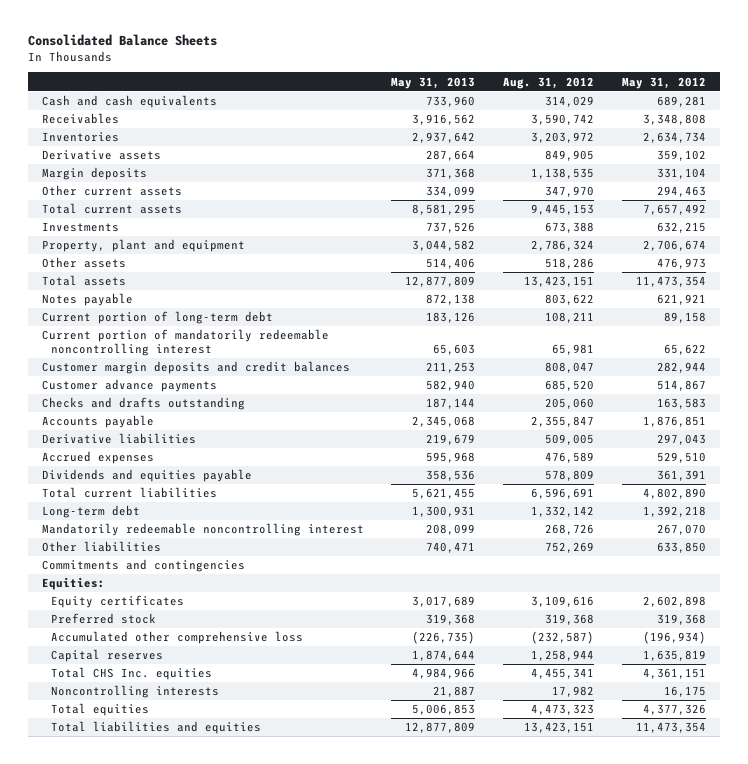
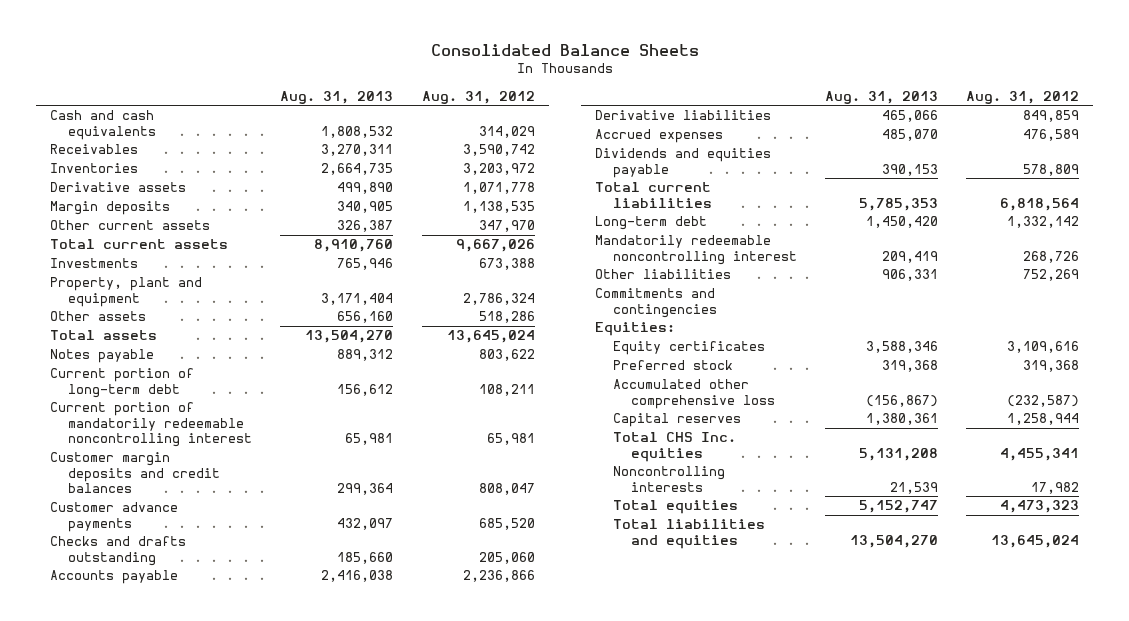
- | May 31, 2013 | Aug. 31, 2012 | May 31, 2012
+ | Aug. 31, 2013 | Aug. 31, 2012
- Derivative assets | 287,664 | 849,905 | 359,102
+ Derivative assets | 499,890 | 1,071,778
- Total current assets | 8,581,295 | 9,445,153 | 7,657,492
+ Total current assets | 8,910,760 | 9,667,026
- Total assets | 12,877,809 | 13,423,151 | 11,473,354
+ Total assets | 13,504,270 | 13,645,024
- Accounts payable | 2,345,068 | 2,355,847 | 1,876,851
- Derivative liabilities | 219,679 | 509,005 | 297,043
+ Accounts payable | 2,416,038 | 2,236,866
+ Derivative liabilities | 465,066 | 849,859
- Total current liabilities | 5,621,455 | 6,596,691 | 4,802,890
+ Total current liabilities | 5,785,353 | 6,818,564
- Total liabilities and equities | 12,877,809 | 13,423,151 | 11,473,354
+ Total liabilities and equities | 13,504,270 | 13,645,024

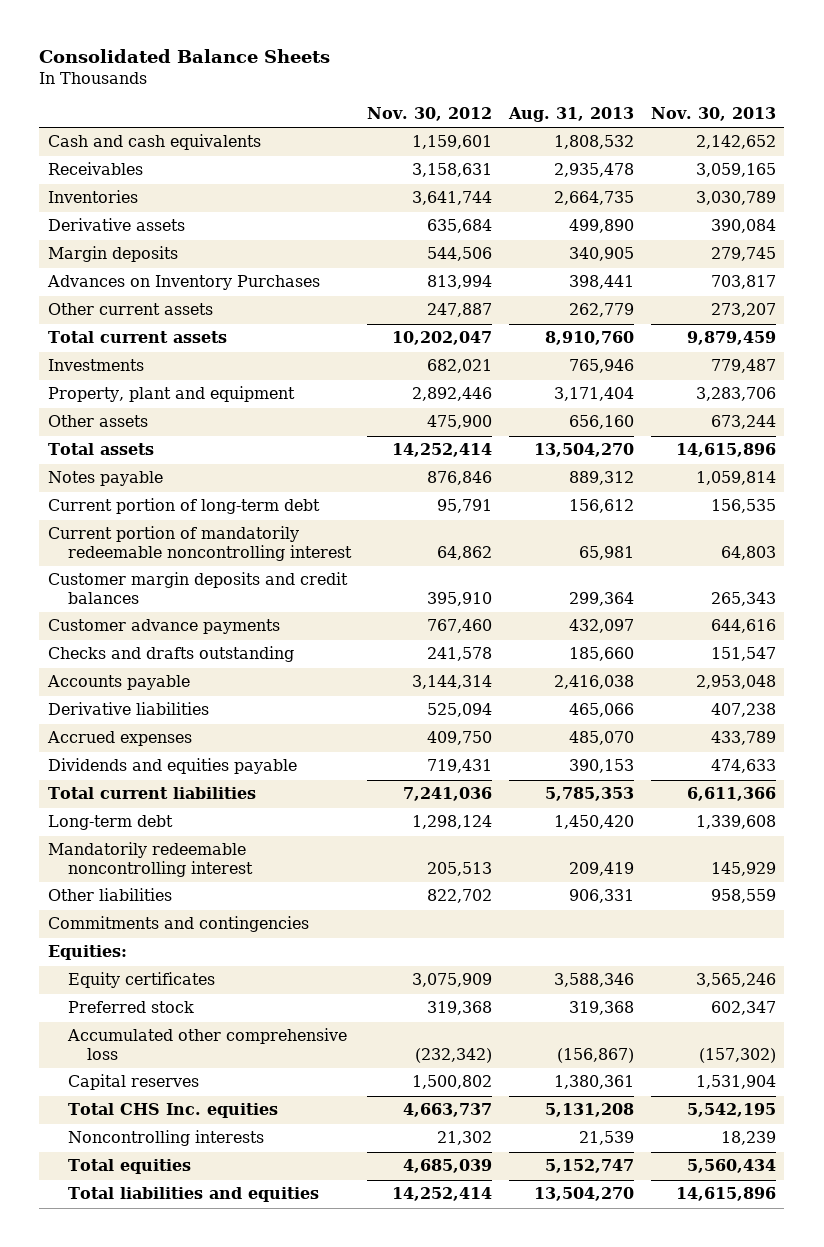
- | Aug. 31, 2013 | Aug. 31, 2012
+ | Nov. 30, 2012 | Aug. 31, 2013 | Nov. 30, 2013
- Receivables | 3,270,311 | 3,590,742
+ Receivables | 3,158,631 | 2,935,478 | 3,059,165
- Other current assets | 326,387 | 347,970
+ Advances on Inventory Purchases | 813,994 | 398,441 | 703,817
+ Other current assets | 247,887 | 262,779 | 273,207

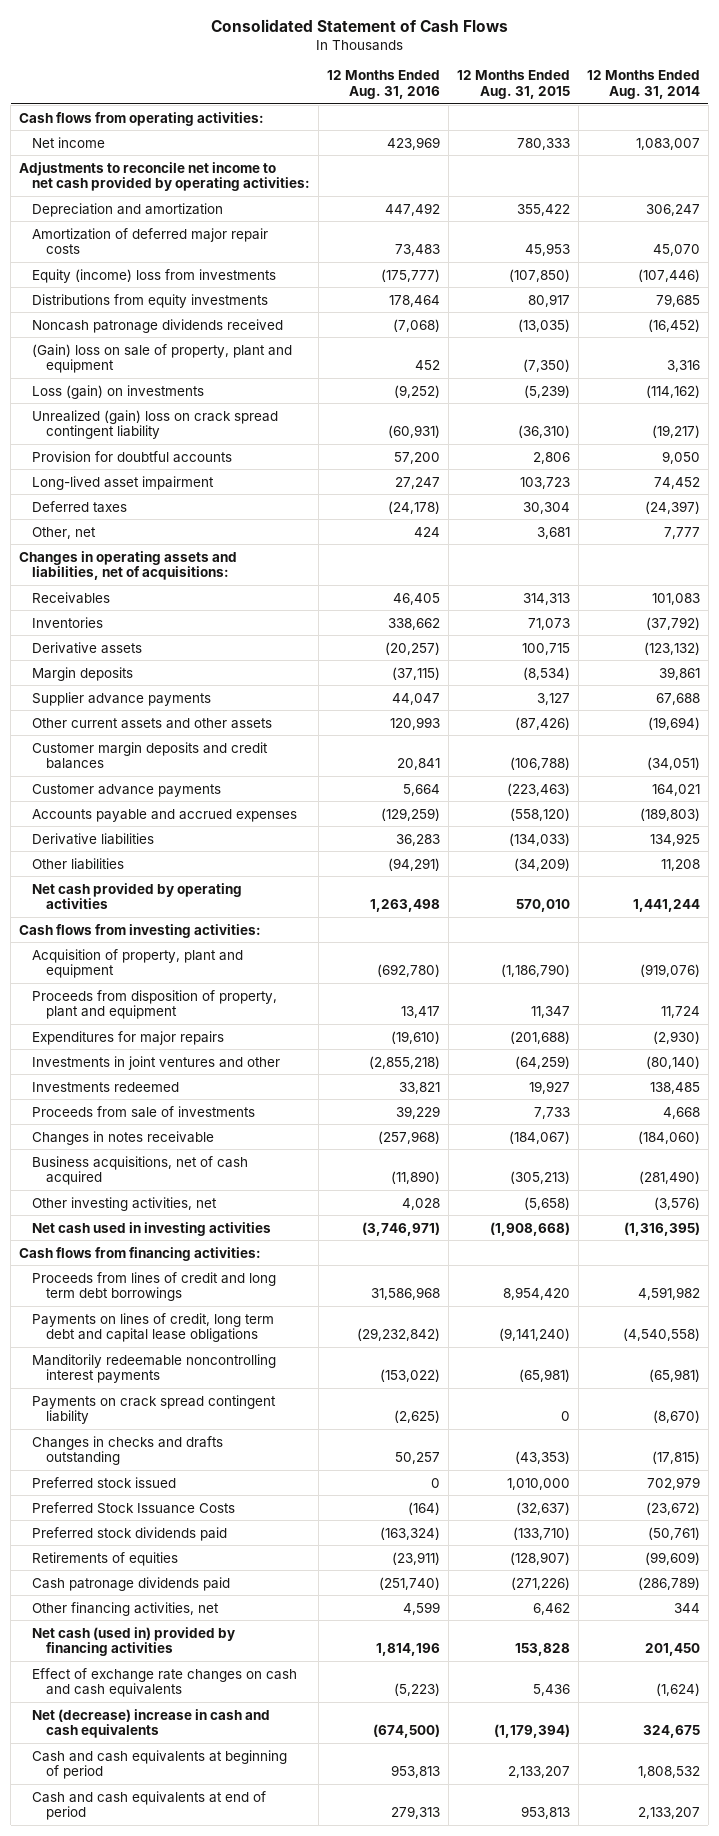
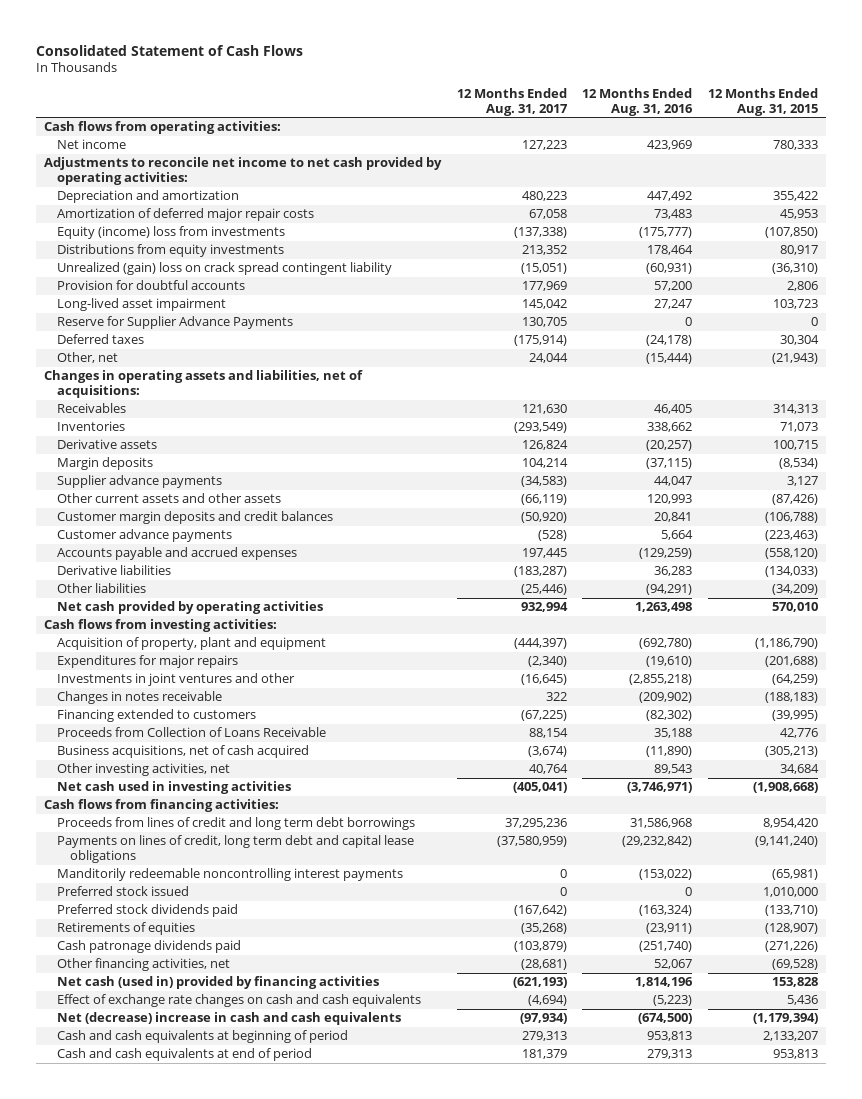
- | 12 Months Ended Aug. 31, 2016 | 12 Months Ended Aug. 31, 2015 | 12 Months Ended Aug. 31, 2014
+ | 12 Months Ended Aug. 31, 2017 | 12 Months Ended Aug. 31, 2016 | 12 Months Ended Aug. 31, 2015
- Noncash patronage dividends received | (7,068) | (13,035) | (16,452)
- (Gain) loss on sale of property, plant and equipment | 452 | (7,350) | 3,316
- Loss (gain) on investments | (9,252) | (5,239) | (114,162)
+ Reserve for Supplier Advance Payments | 130,705 | 0 | 0
- Other, net | 424 | 3,681 | 7,777
+ Other, net | 24,044 | (15,444) | (21,943)
- Proceeds from disposition of property, plant and equipment | 13,417 | 11,347 | 11,724
- Investments redeemed | 33,821 | 19,927 | 138,485
- Proceeds from sale of investments | 39,229 | 7,733 | 4,668
- Changes in notes receivable | (257,968) | (184,067) | (184,060)
+ Changes in notes receivable | 322 | (209,902) | (188,183)
+ Financing extended to customers | (67,225) | (82,302) | (39,995)
+ Proceeds from Collection of Loans Receivable | 88,154 | 35,188 | 42,776
- Other investing activities, net | 4,028 | (5,658) | (3,576)
+ Other investing activities, net | 40,764 | 89,543 | 34,684
- Payments on crack spread contingent liability | (2,625) | 0 | (8,670)
- Changes in checks and drafts outstanding | 50,257 | (43,353) | (17,815)
- Preferred Stock Issuance Costs | (164) | (32,637) | (23,672)
- Other financing activities, net | 4,599 | 6,462 | 344
+ Other financing activities, net | (28,681) | 52,067 | (69,528)

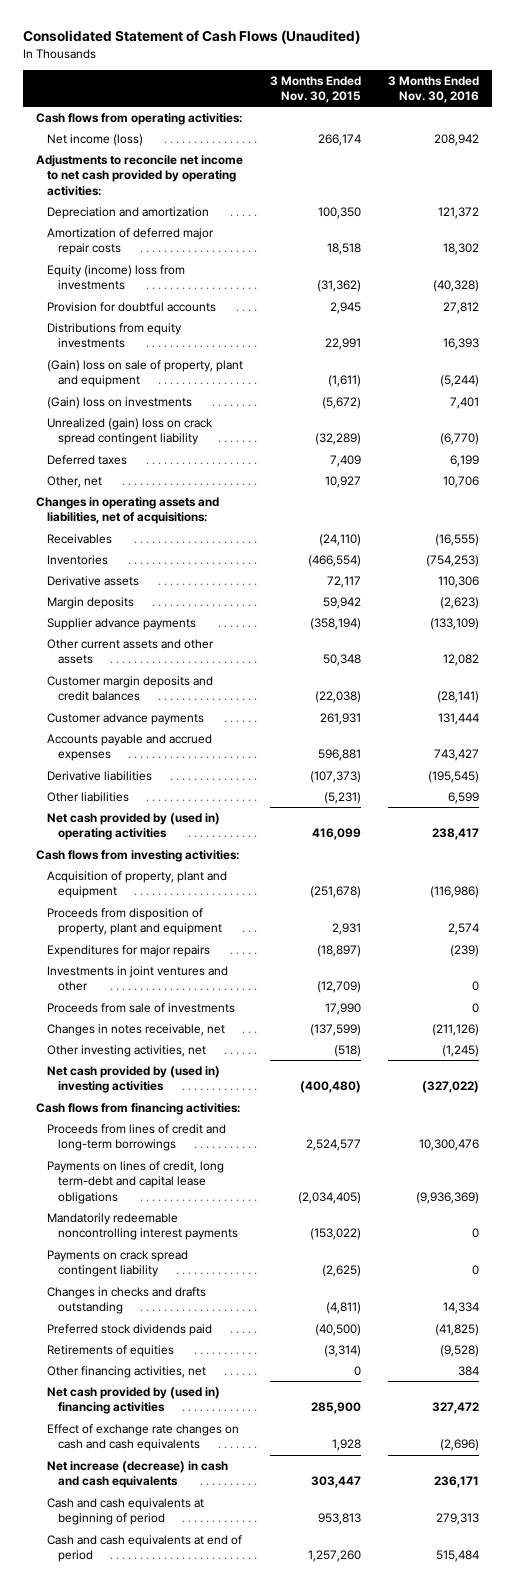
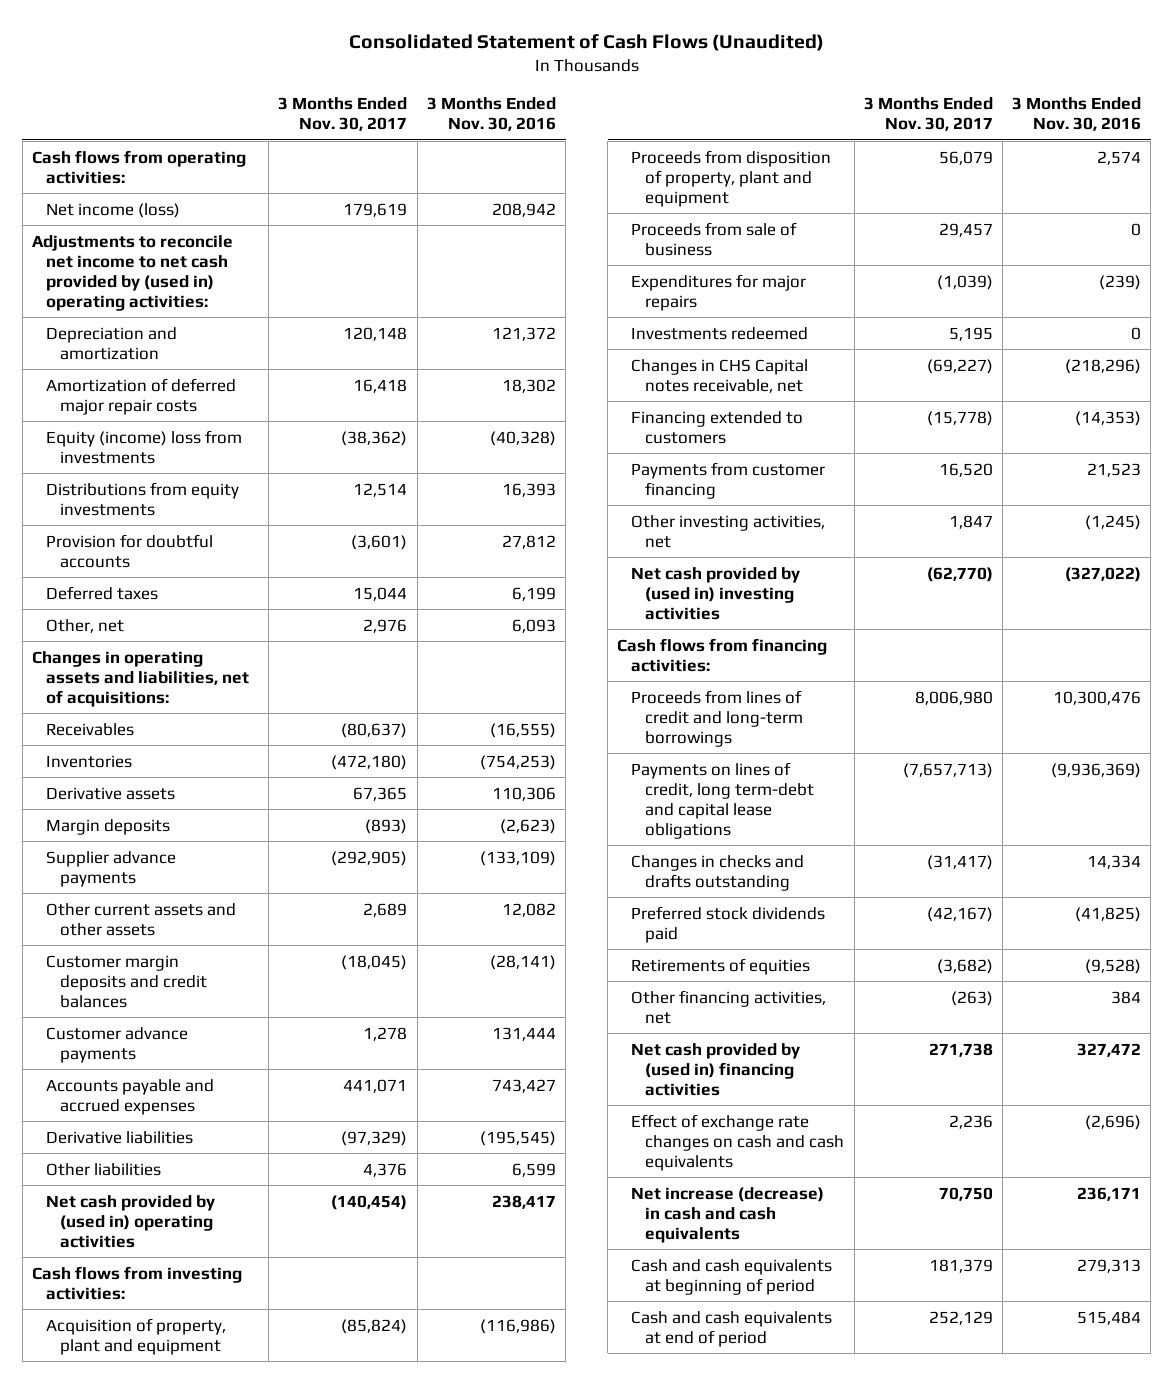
- | 3 Months Ended Nov. 30, 2015 | 3 Months Ended Nov. 30, 2016
+ | 3 Months Ended Nov. 30, 2017 | 3 Months Ended Nov. 30, 2016
- Adjustments to reconcile net income to net cash provided by operating activities:
+ Adjustments to reconcile net income to net cash provided by (used in) operating activities:
- (Gain) loss on sale of property, plant and equipment | (1,611) | (5,244)
- (Gain) loss on investments | (5,672) | 7,401
- Unrealized (gain) loss on crack spread contingent liability | (32,289) | (6,770)
moved down: Provision for doubtful accounts | (3,601) | 27,812
- Other, net | 10,927 | 10,706
+ Other, net | 2,976 | 6,093
+ Proceeds from sale of business | 29,457 | 0
- Investments in joint ventures and other | (12,709) | 0
- Proceeds from sale of investments | 17,990 | 0
- Changes in notes receivable, net | (137,599) | (211,126)
+ Investments redeemed | 5,195 | 0
+ Changes in CHS Capital notes receivable, net | (69,227) | (218,296)
+ Financing extended to customers | (15,778) | (14,353)
+ Payments from customer financing | 16,520 | 21,523
- Mandatorily redeemable noncontrolling interest payments | (153,022) | 0
- Payments on crack spread contingent liability | (2,625) | 0

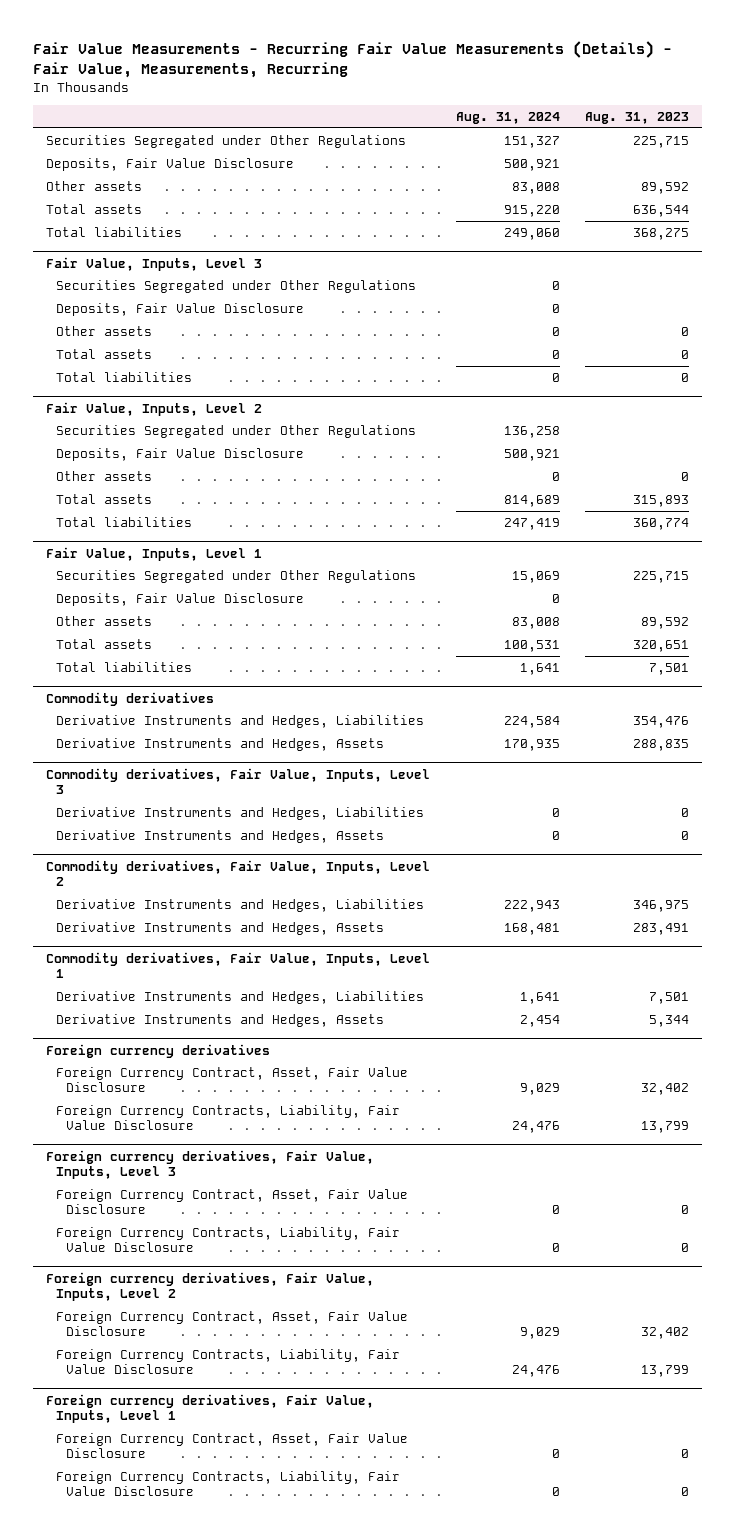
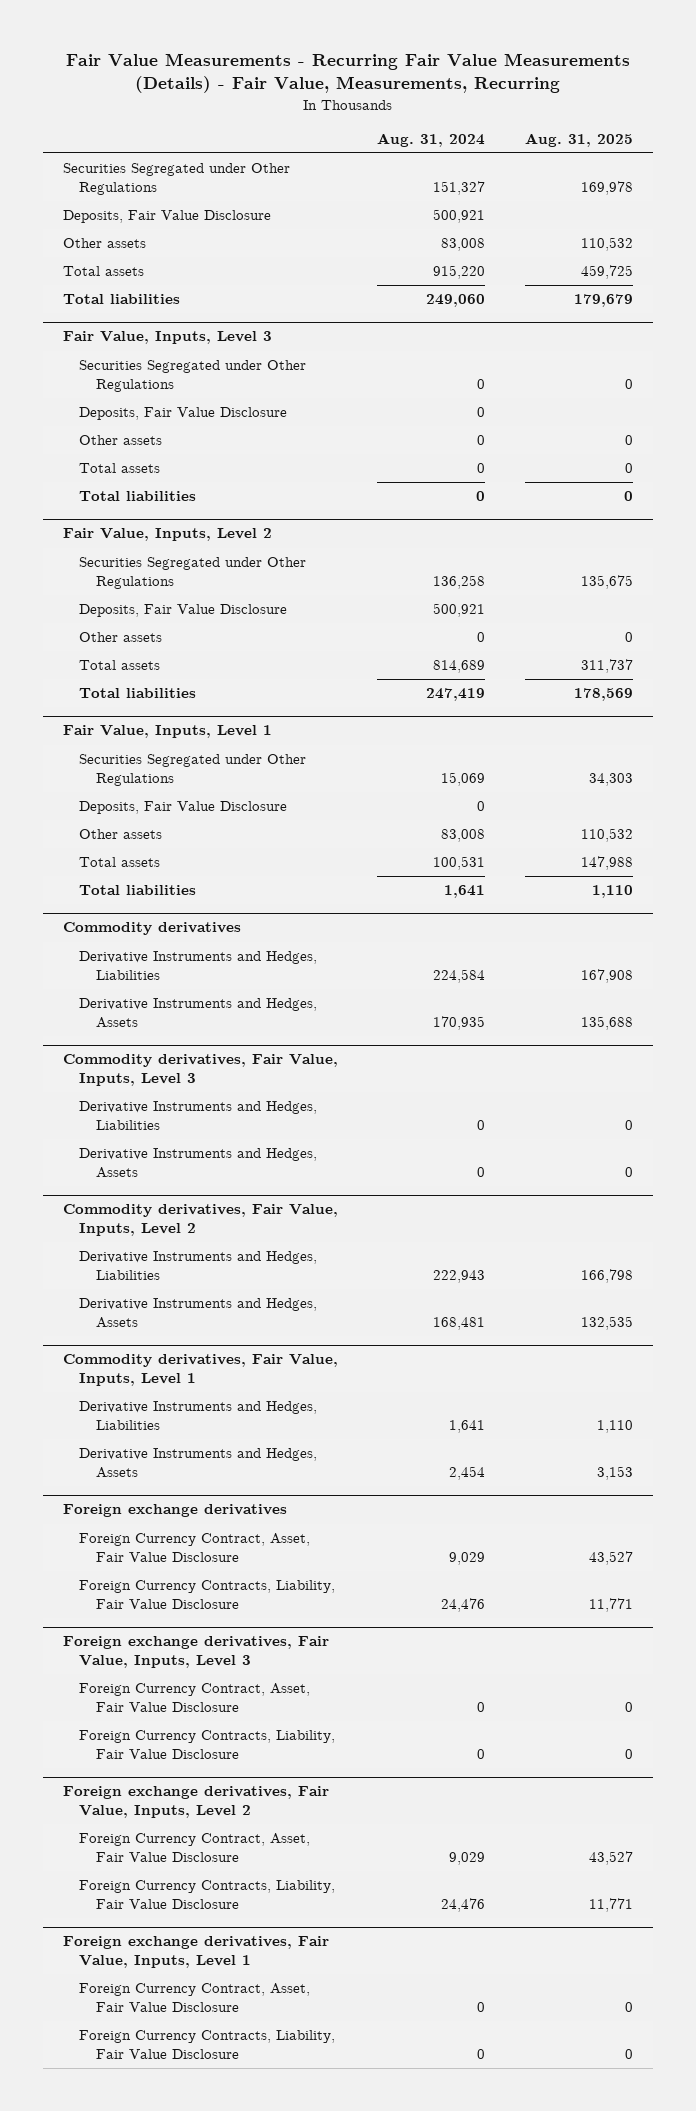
- | Aug. 31, 2024 | Aug. 31, 2023
+ | Aug. 31, 2024 | Aug. 31, 2025
- Foreign currency derivatives
+ Foreign exchange derivatives
- Foreign currency derivatives, Fair Value, Inputs, Level 3
+ Foreign exchange derivatives, Fair Value, Inputs, Level 3
- Foreign currency derivatives, Fair Value, Inputs, Level 2
+ Foreign exchange derivatives, Fair Value, Inputs, Level 2
- Foreign currency derivatives, Fair Value, Inputs, Level 1
+ Foreign exchange derivatives, Fair Value, Inputs, Level 1

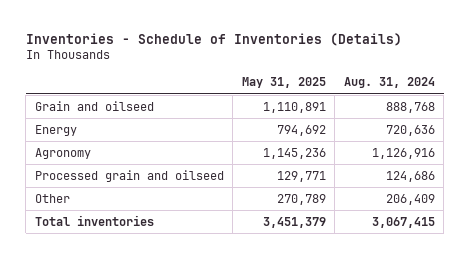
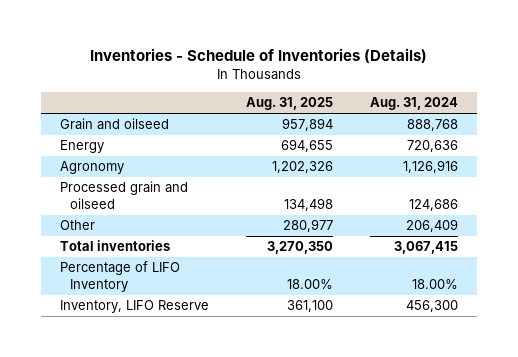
- | May 31, 2025 | Aug. 31, 2024
+ | Aug. 31, 2025 | Aug. 31, 2024
+ Percentage of LIFO Inventory | 18.00% | 18.00%
+ Inventory, LIFO Reserve | 361,100 | 456,300

